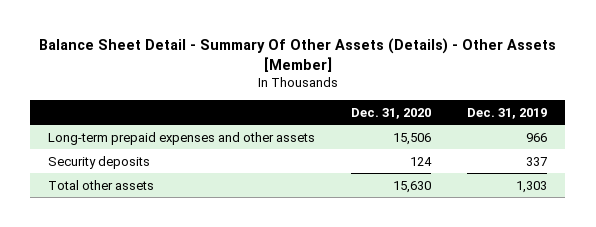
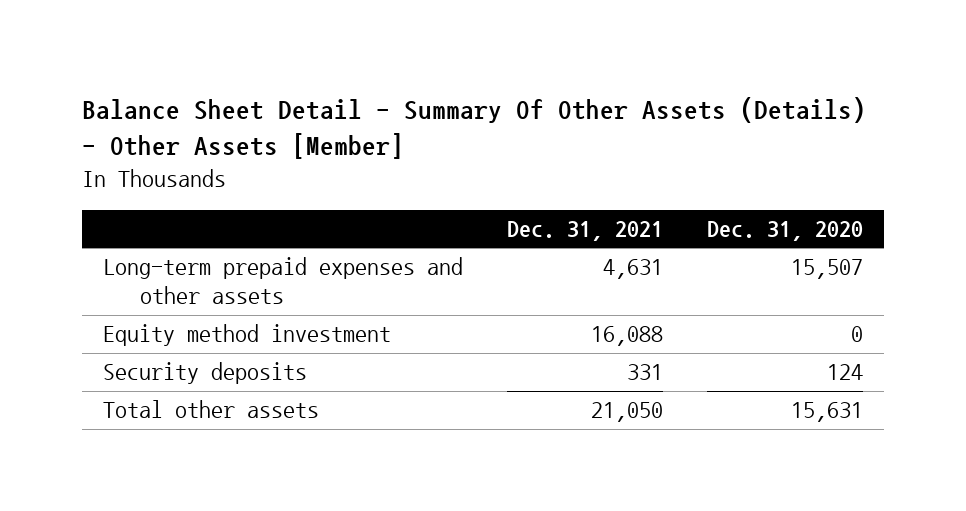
- | Dec. 31, 2020 | Dec. 31, 2019
+ | Dec. 31, 2021 | Dec. 31, 2020
- Long-term prepaid expenses and other assets | 15,506 | 966
+ Long-term prepaid expenses and other assets | 4,631 | 15,507
+ Equity method investment | 16,088 | 0
- Total other assets | 15,630 | 1,303
+ Total other assets | 21,050 | 15,631

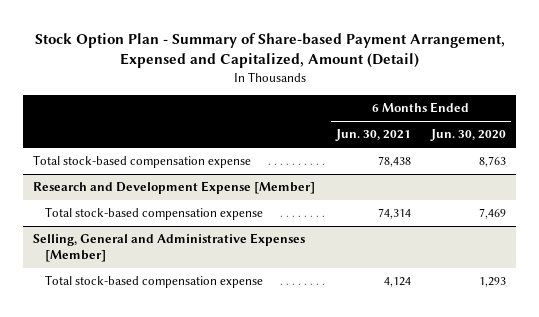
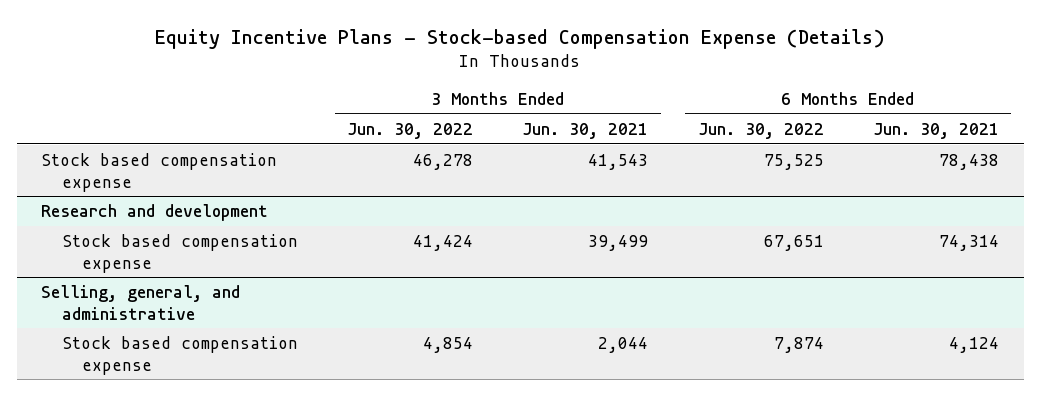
- Stock Option Plan - Summary of Share-based Payment Arrangement, Expensed and Capitalized, Amount (Detail)
+ Equity Incentive Plans - Stock-based Compensation Expense (Details)
- | 6 Months Ended Jun. 30, 2021 | 6 Months Ended Jun. 30, 2020
+ | 3 Months Ended Jun. 30, 2022 | 3 Months Ended Jun. 30, 2021 | 6 Months Ended Jun. 30, 2022 | 6 Months Ended Jun. 30, 2021
- Total stock-based compensation expense | 78,438 | 8,763
- Research and Development Expense [Member]
- Total stock-based compensation expense | 74,314 | 7,469
- Selling, General and Administrative Expenses [Member]
- Total stock-based compensation expense | 4,124 | 1,293
+ Stock based compensation expense | 46,278 | 41,543 | 75,525 | 78,438
+ Research and development
+ Stock based compensation expense | 41,424 | 39,499 | 67,651 | 74,314
+ Selling, general, and administrative
+ Stock based compensation expense | 4,854 | 2,044 | 7,874 | 4,124

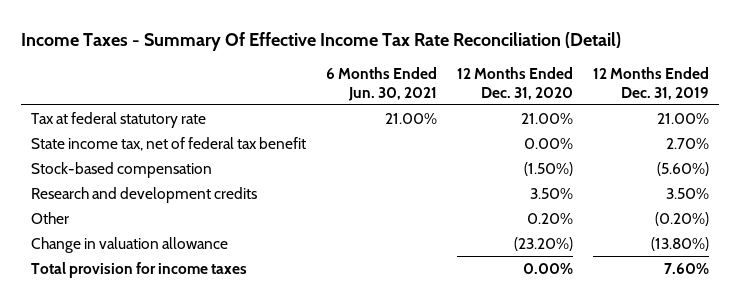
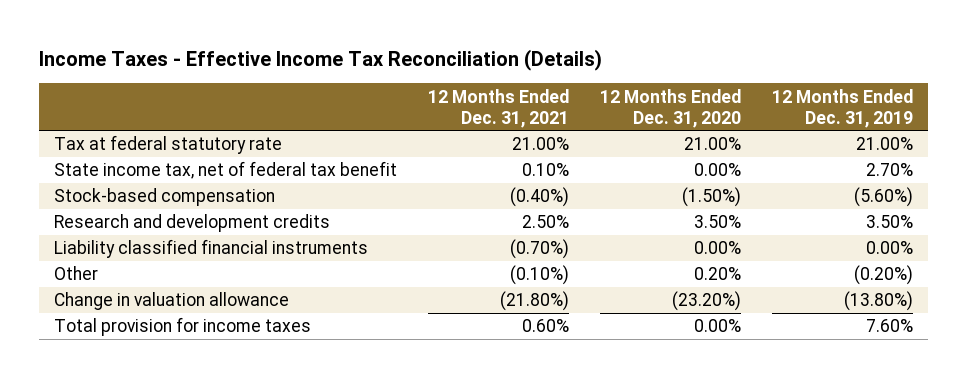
- Income Taxes - Summary Of Effective Income Tax Rate Reconciliation (Detail)
+ Income Taxes - Effective Income Tax Reconciliation (Details)
- | 6 Months Ended Jun. 30, 2021 | 12 Months Ended Dec. 31, 2020 | 12 Months Ended Dec. 31, 2019
+ | 12 Months Ended Dec. 31, 2021 | 12 Months Ended Dec. 31, 2020 | 12 Months Ended Dec. 31, 2019
+ Liability classified financial instruments | (0.70%) | 0.00% | 0.00%

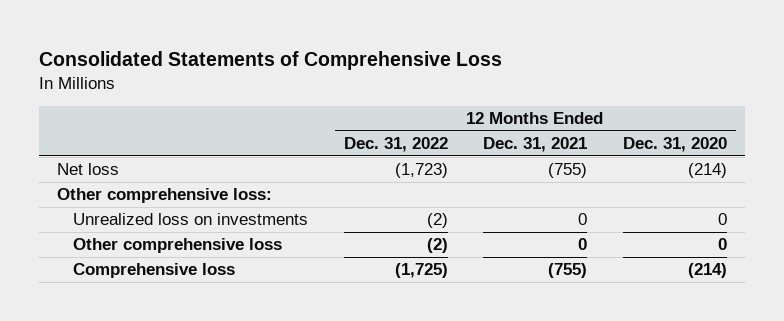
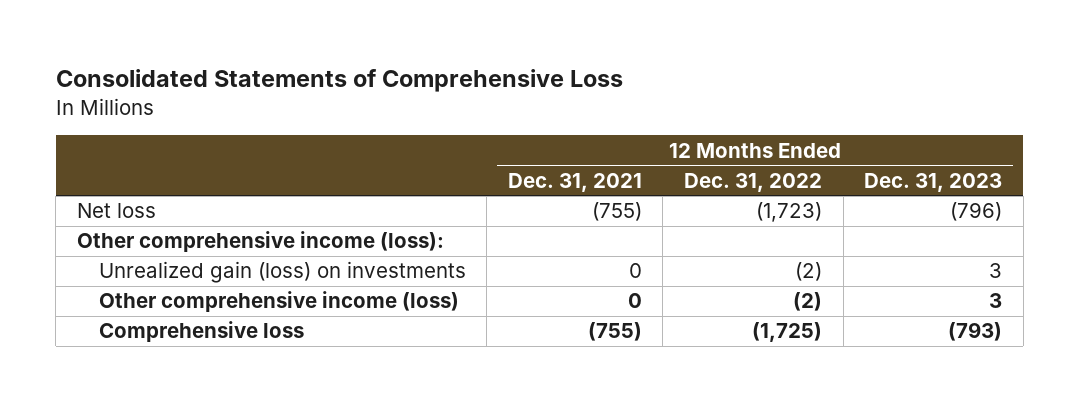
- | 12 Months Ended Dec. 31, 2022 | 12 Months Ended Dec. 31, 2021 | 12 Months Ended Dec. 31, 2020
+ | 12 Months Ended Dec. 31, 2021 | 12 Months Ended Dec. 31, 2022 | 12 Months Ended Dec. 31, 2023
- Other comprehensive loss:
- Unrealized loss on investments | (2) | 0 | 0
- Other comprehensive loss | (2) | 0 | 0
+ Other comprehensive income (loss):
+ Unrealized gain (loss) on investments | 0 | (2) | 3
+ Other comprehensive income (loss) | 0 | (2) | 3

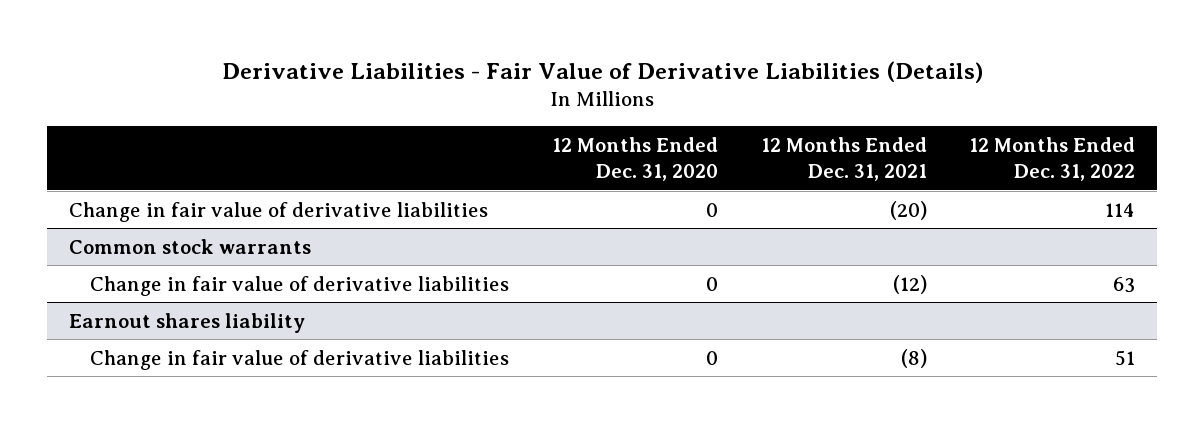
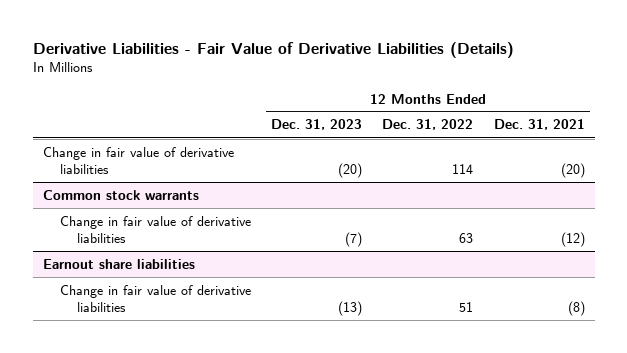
- | 12 Months Ended Dec. 31, 2020 | 12 Months Ended Dec. 31, 2021 | 12 Months Ended Dec. 31, 2022
+ | 12 Months Ended Dec. 31, 2023 | 12 Months Ended Dec. 31, 2022 | 12 Months Ended Dec. 31, 2021
- Earnout shares liability
+ Earnout share liabilities

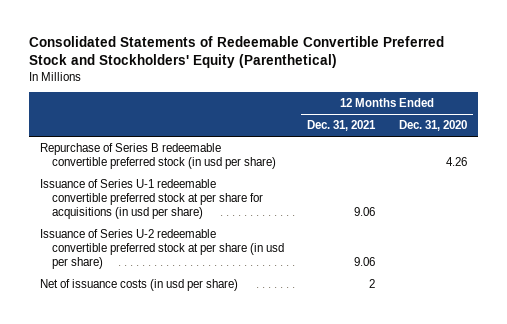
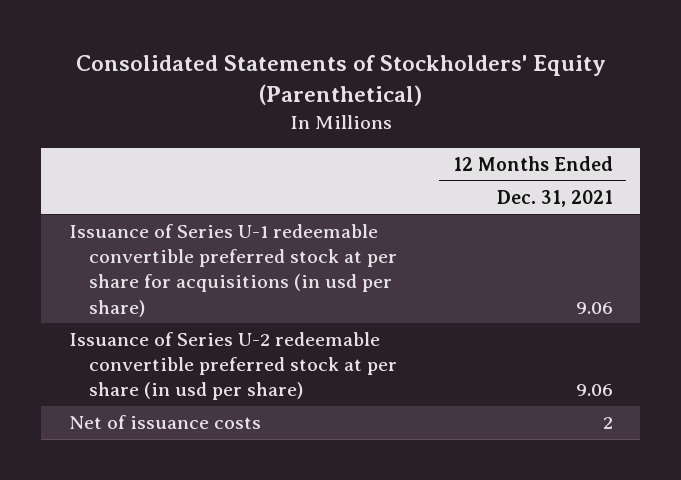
- Consolidated Statements of Redeemable Convertible Preferred Stock and Stockholders' Equity (Parenthetical)
+ Consolidated Statements of Stockholders' Equity (Parenthetical)
- | 12 Months Ended Dec. 31, 2021 | 12 Months Ended Dec. 31, 2020
+ | 12 Months Ended Dec. 31, 2021
- Repurchase of Series B redeemable convertible preferred stock (in usd per share) | | 4.26
- Net of issuance costs (in usd per share) | 2 |
+ Net of issuance costs | 2

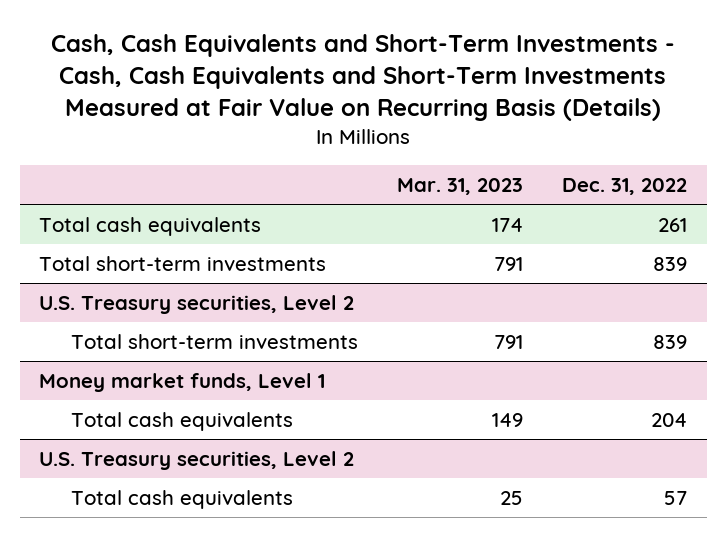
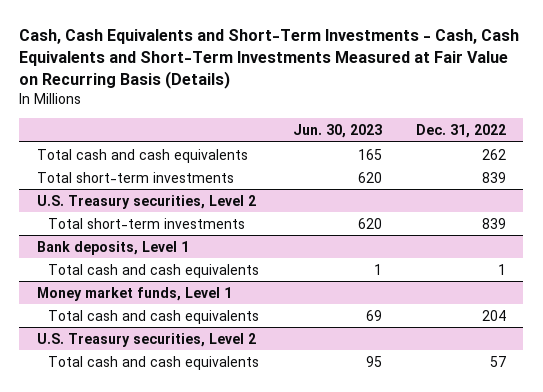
- | Mar. 31, 2023 | Dec. 31, 2022
+ | Jun. 30, 2023 | Dec. 31, 2022
- Total cash equivalents | 174 | 261
+ Total cash and cash equivalents | 165 | 262
+ Bank deposits, Level 1
+ Total cash and cash equivalents | 1 | 1
@ Money market funds, Level 1
- Total cash equivalents | 149 | 204
+ Total cash and cash equivalents | 69 | 204
@ U.S. Treasury securities, Level 2
- Total cash equivalents | 25 | 57
+ Total cash and cash equivalents | 95 | 57

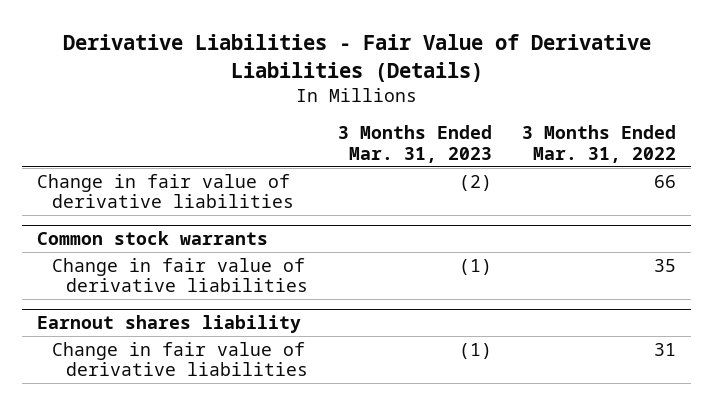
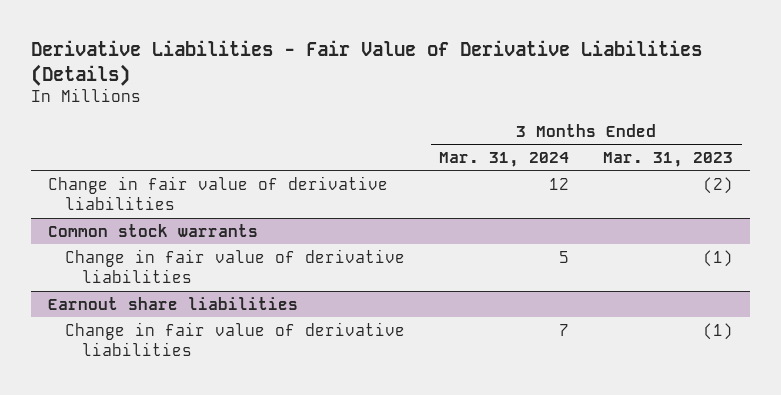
- | 3 Months Ended Mar. 31, 2023 | 3 Months Ended Mar. 31, 2022
+ | 3 Months Ended Mar. 31, 2024 | 3 Months Ended Mar. 31, 2023
- Earnout shares liability
+ Earnout share liabilities

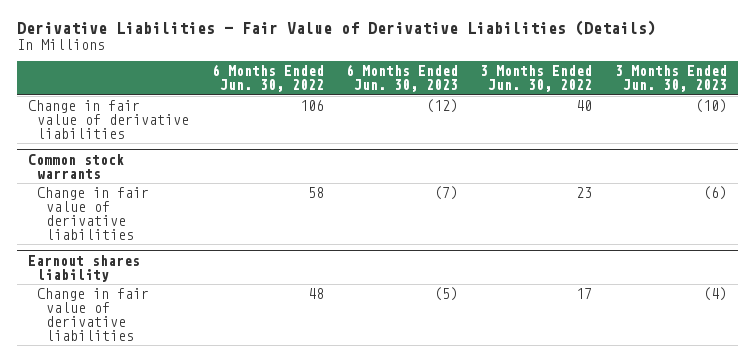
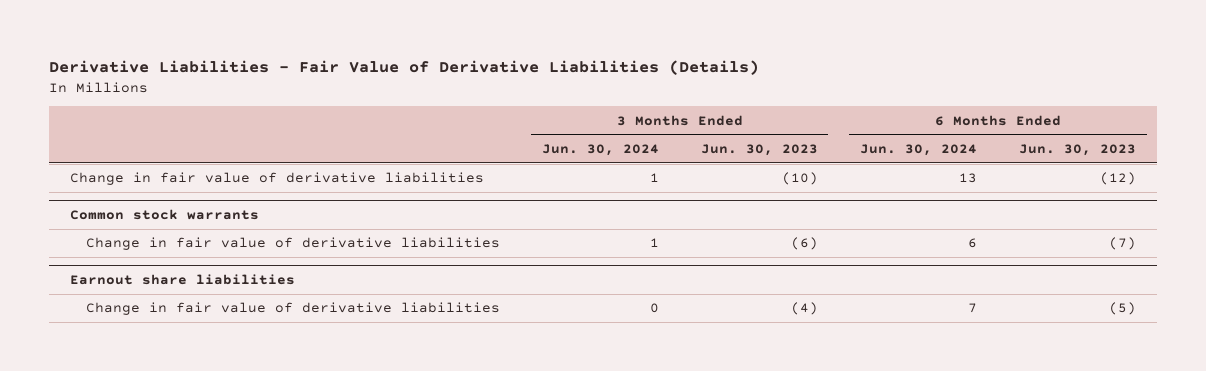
- | 6 Months Ended Jun. 30, 2022 | 6 Months Ended Jun. 30, 2023 | 3 Months Ended Jun. 30, 2022 | 3 Months Ended Jun. 30, 2023
+ | 3 Months Ended Jun. 30, 2024 | 3 Months Ended Jun. 30, 2023 | 6 Months Ended Jun. 30, 2024 | 6 Months Ended Jun. 30, 2023
- Earnout shares liability
+ Earnout share liabilities

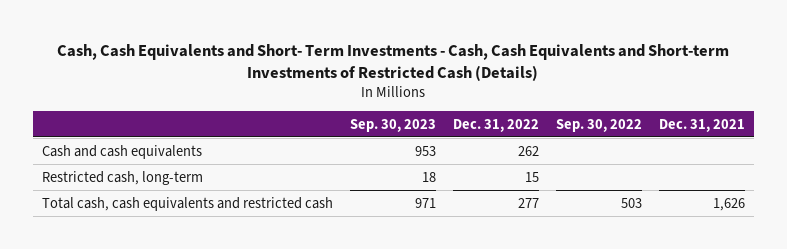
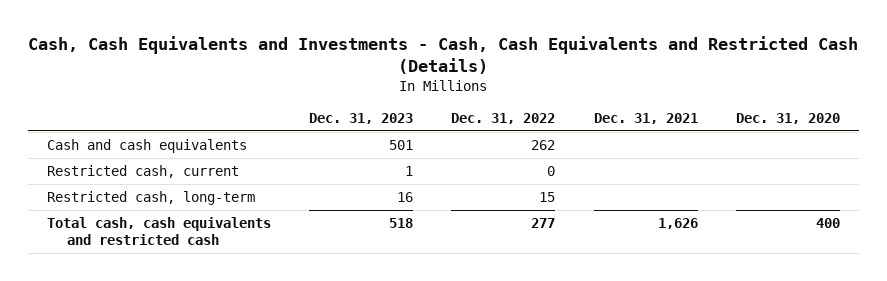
- Cash, Cash Equivalents and Short- Term Investments - Cash, Cash Equivalents and Short-term Investments of Restricted Cash (Details)
+ Cash, Cash Equivalents and Investments - Cash, Cash Equivalents and Restricted Cash (Details)
- | Sep. 30, 2023 | Dec. 31, 2022 | Sep. 30, 2022 | Dec. 31, 2021
+ | Dec. 31, 2023 | Dec. 31, 2022 | Dec. 31, 2021 | Dec. 31, 2020
+ Restricted cash, current | 1 | 0 | |

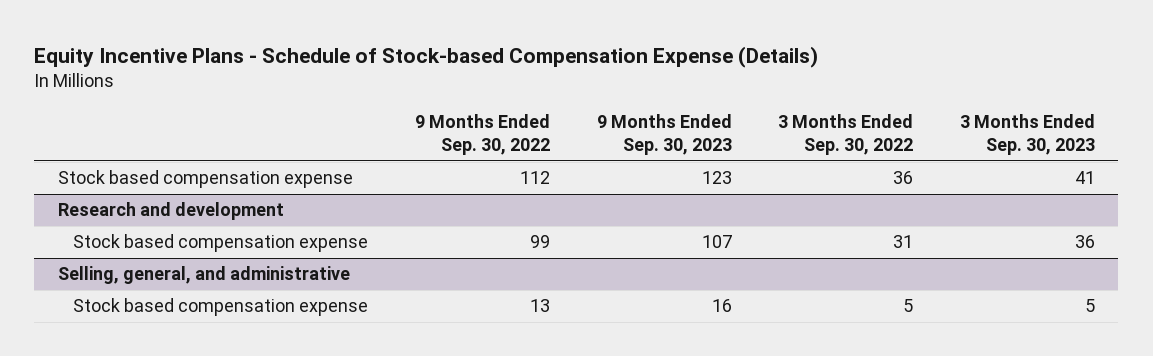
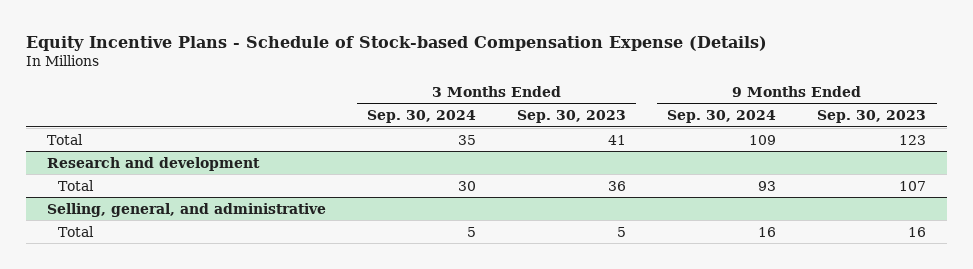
- | 9 Months Ended Sep. 30, 2022 | 9 Months Ended Sep. 30, 2023 | 3 Months Ended Sep. 30, 2022 | 3 Months Ended Sep. 30, 2023
+ | 3 Months Ended Sep. 30, 2024 | 3 Months Ended Sep. 30, 2023 | 9 Months Ended Sep. 30, 2024 | 9 Months Ended Sep. 30, 2023
- Stock based compensation expense | 112 | 123 | 36 | 41
+ Total | 35 | 41 | 109 | 123
@ Research and development
- Stock based compensation expense | 99 | 107 | 31 | 36
+ Total | 30 | 36 | 93 | 107
@ Selling, general, and administrative
- Stock based compensation expense | 13 | 16 | 5 | 5
+ Total | 5 | 5 | 16 | 16

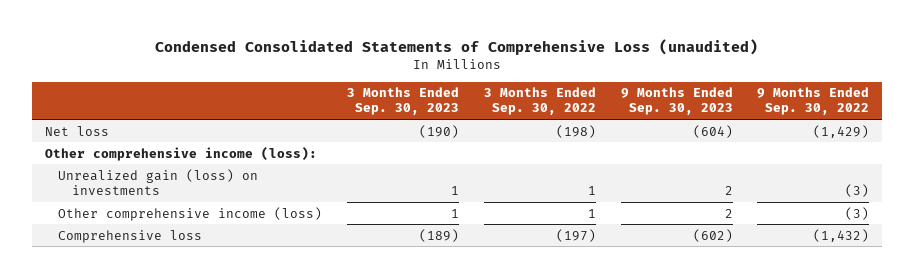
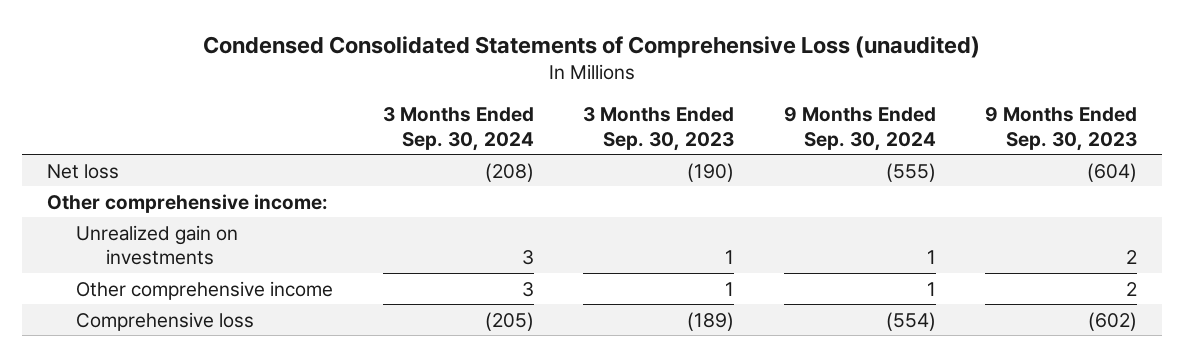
- | 3 Months Ended Sep. 30, 2023 | 3 Months Ended Sep. 30, 2022 | 9 Months Ended Sep. 30, 2023 | 9 Months Ended Sep. 30, 2022
+ | 3 Months Ended Sep. 30, 2024 | 3 Months Ended Sep. 30, 2023 | 9 Months Ended Sep. 30, 2024 | 9 Months Ended Sep. 30, 2023
- Other comprehensive income (loss):
- Unrealized gain (loss) on investments | 1 | 1 | 2 | (3)
- Other comprehensive income (loss) | 1 | 1 | 2 | (3)
+ Other comprehensive income:
+ Unrealized gain on investments | 3 | 1 | 1 | 2
+ Other comprehensive income | 3 | 1 | 1 | 2

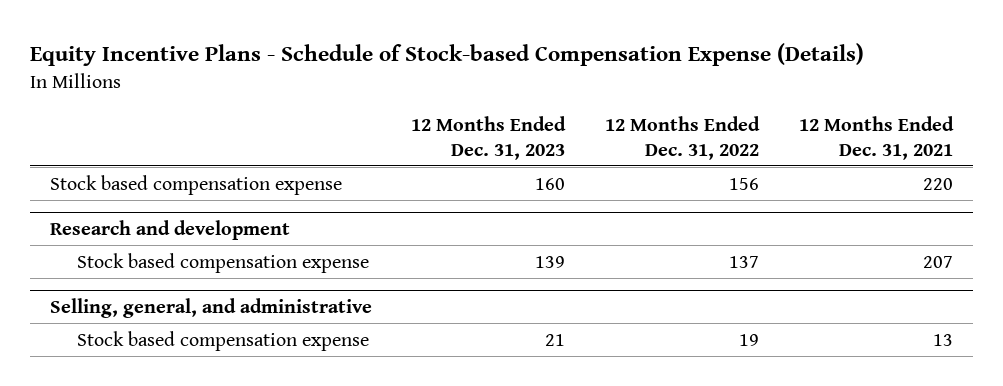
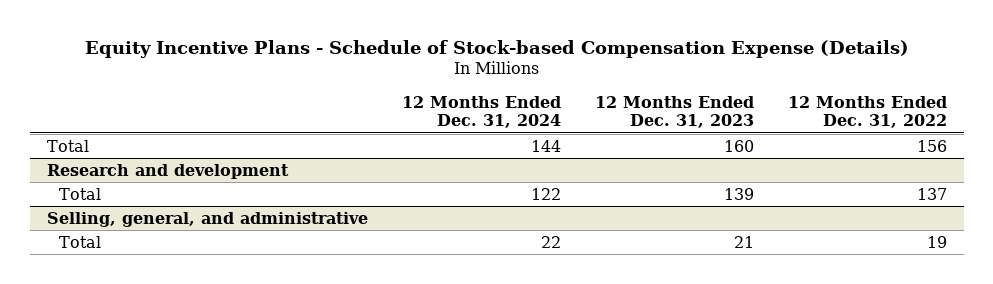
- | 12 Months Ended Dec. 31, 2023 | 12 Months Ended Dec. 31, 2022 | 12 Months Ended Dec. 31, 2021
+ | 12 Months Ended Dec. 31, 2024 | 12 Months Ended Dec. 31, 2023 | 12 Months Ended Dec. 31, 2022
- Stock based compensation expense | 160 | 156 | 220
+ Total | 144 | 160 | 156
@ Research and development
- Stock based compensation expense | 139 | 137 | 207
+ Total | 122 | 139 | 137
@ Selling, general, and administrative
- Stock based compensation expense | 21 | 19 | 13
+ Total | 22 | 21 | 19

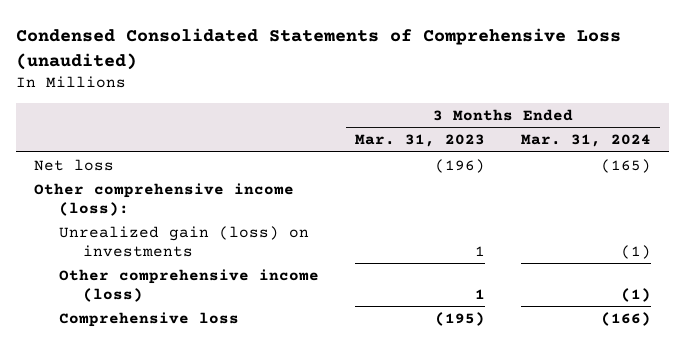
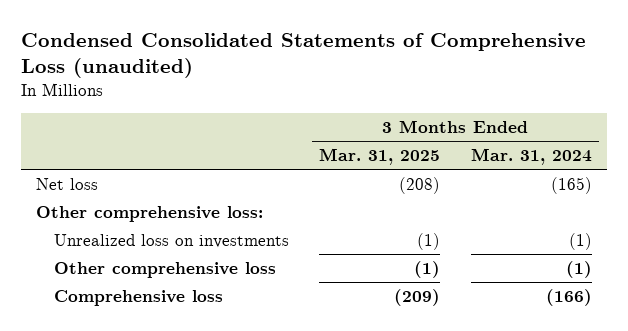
- | 3 Months Ended Mar. 31, 2023 | 3 Months Ended Mar. 31, 2024
+ | 3 Months Ended Mar. 31, 2025 | 3 Months Ended Mar. 31, 2024
- Other comprehensive income (loss):
- Unrealized gain (loss) on investments | 1 | (1)
- Other comprehensive income (loss) | 1 | (1)
+ Other comprehensive loss:
+ Unrealized loss on investments | (1) | (1)
+ Other comprehensive loss | (1) | (1)

